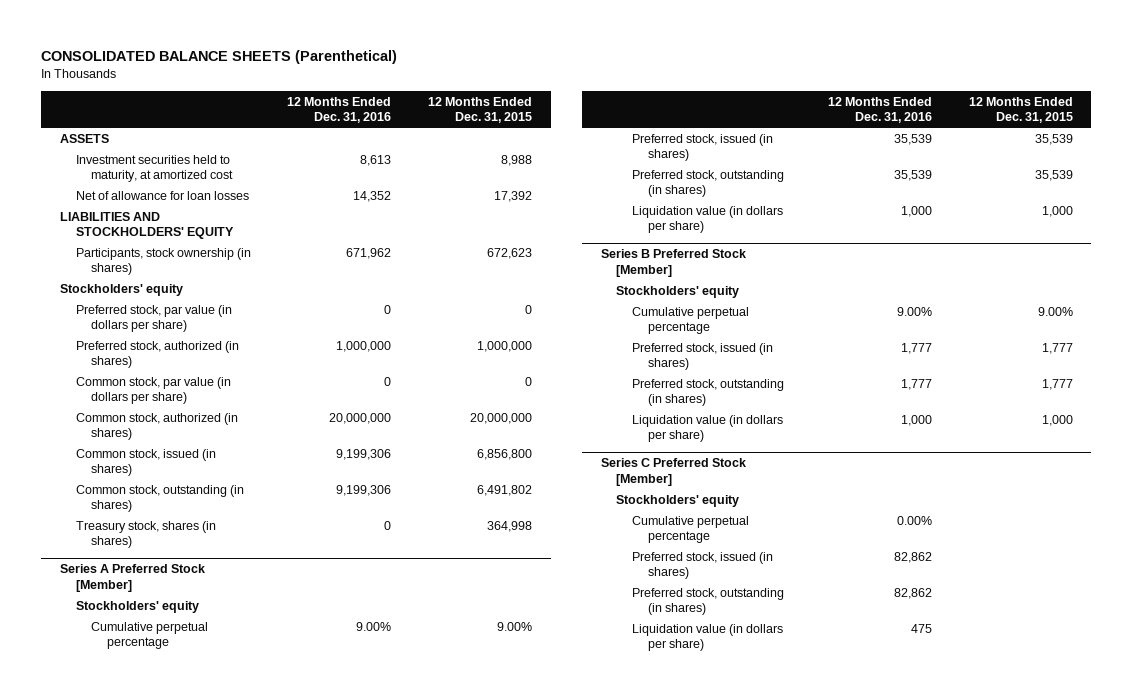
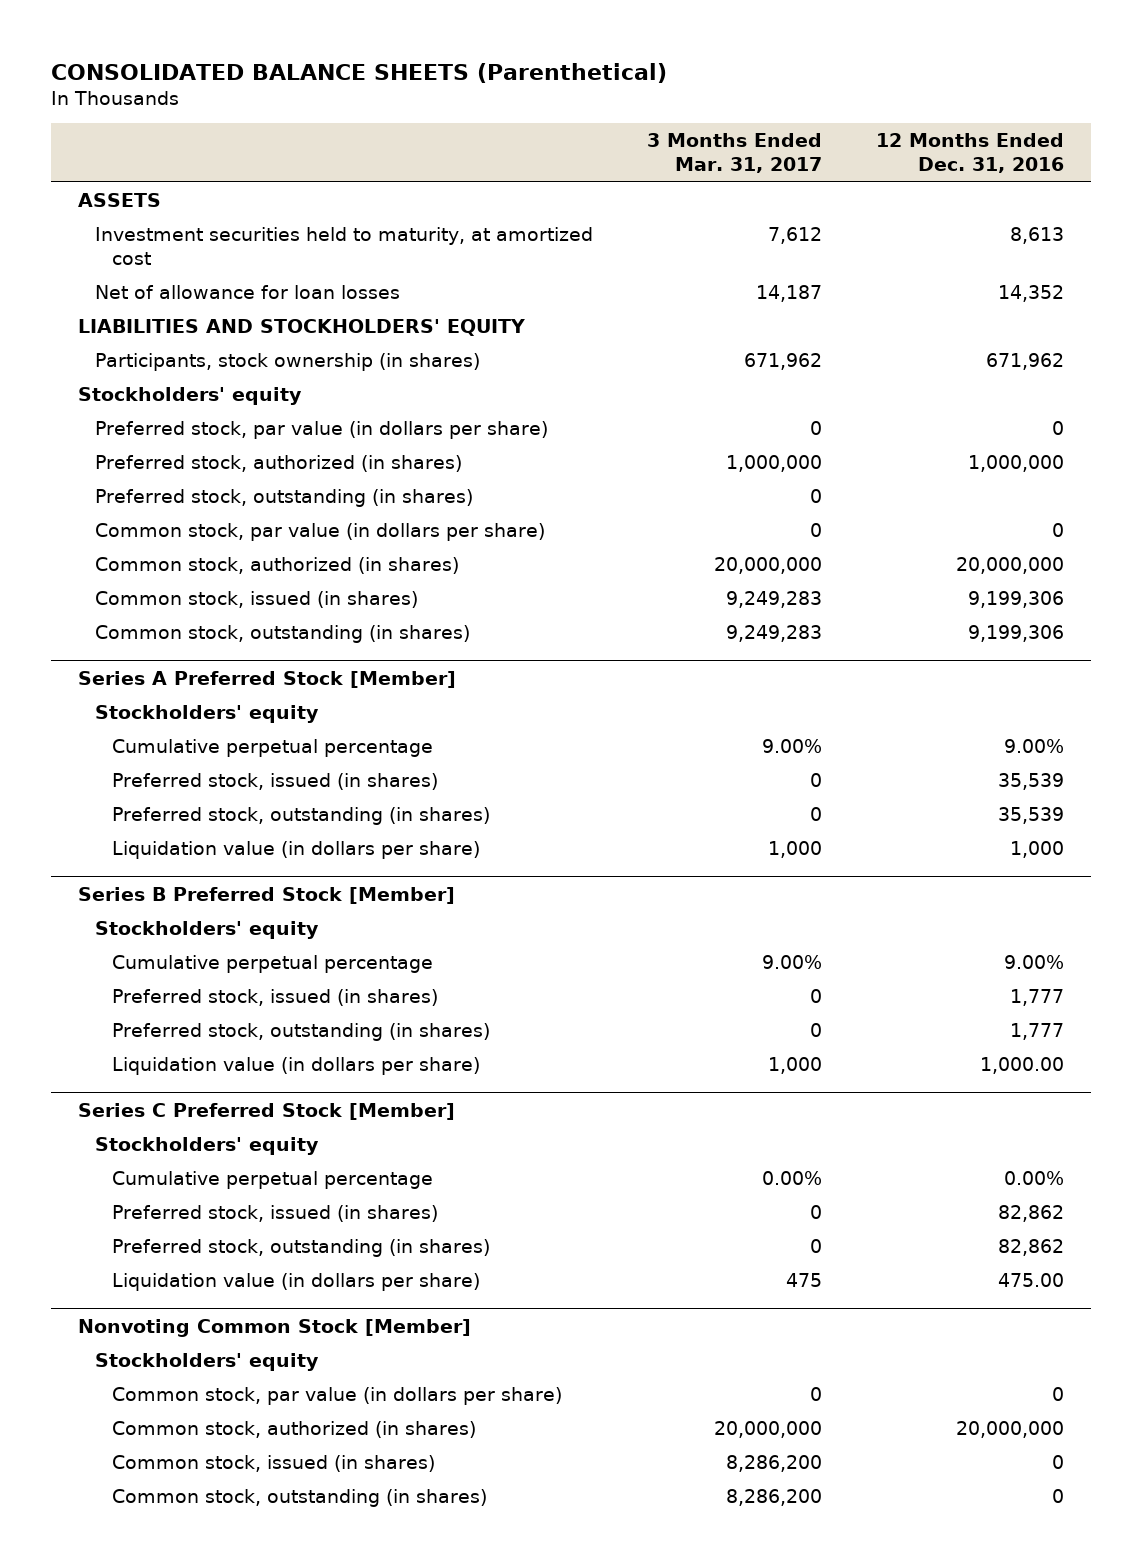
- | 12 Months Ended Dec. 31, 2016 | 12 Months Ended Dec. 31, 2015
+ | 3 Months Ended Mar. 31, 2017 | 12 Months Ended Dec. 31, 2016
+ Preferred stock, outstanding (in shares) | 0 |
- Treasury stock, shares (in shares) | 0 | 364,998
@ Series B Preferred Stock [Member]
- Liquidation value (in dollars per share) | 1,000 | 1,000
+ Liquidation value (in dollars per share) | 1,000 | 1,000.00
@ Series C Preferred Stock [Member]
- Liquidation value (in dollars per share) | 475 |
+ Liquidation value (in dollars per share) | 475 | 475.00
+ Nonvoting Common Stock [Member]
+ Stockholders' equity
+ Common stock, par value (in dollars per share) | 0 | 0
+ Common stock, authorized (in shares) | 20,000,000 | 20,000,000
+ Common stock, issued (in shares) | 8,286,200 | 0
+ Common stock, outstanding (in shares) | 8,286,200 | 0

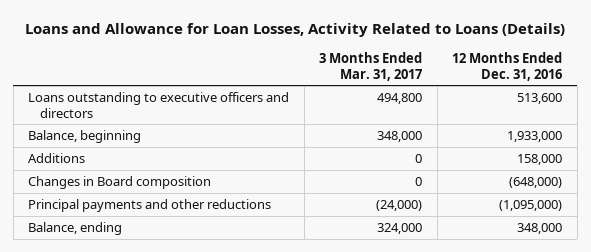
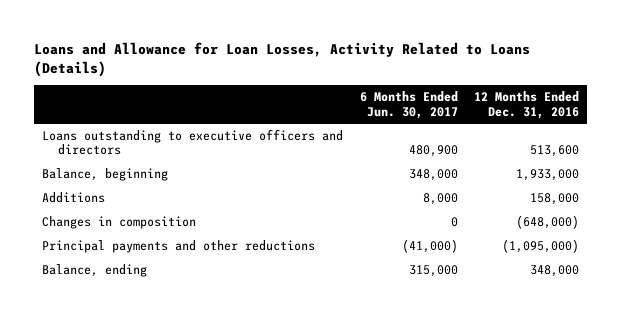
- | 3 Months Ended Mar. 31, 2017 | 12 Months Ended Dec. 31, 2016
+ | 6 Months Ended Jun. 30, 2017 | 12 Months Ended Dec. 31, 2016
- Changes in Board composition | 0 | (648,000)
+ Changes in composition | 0 | (648,000)

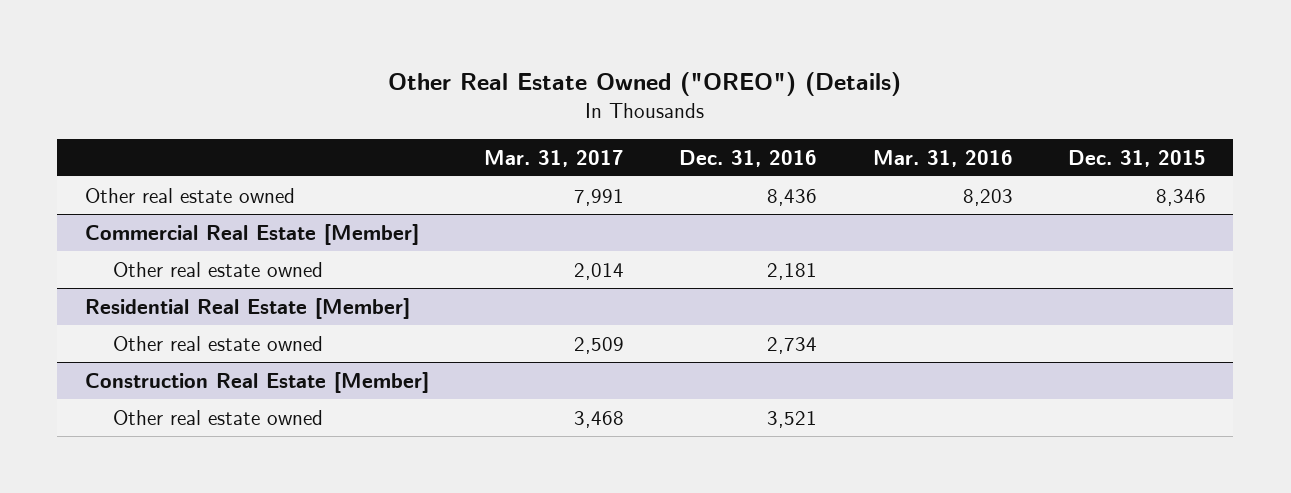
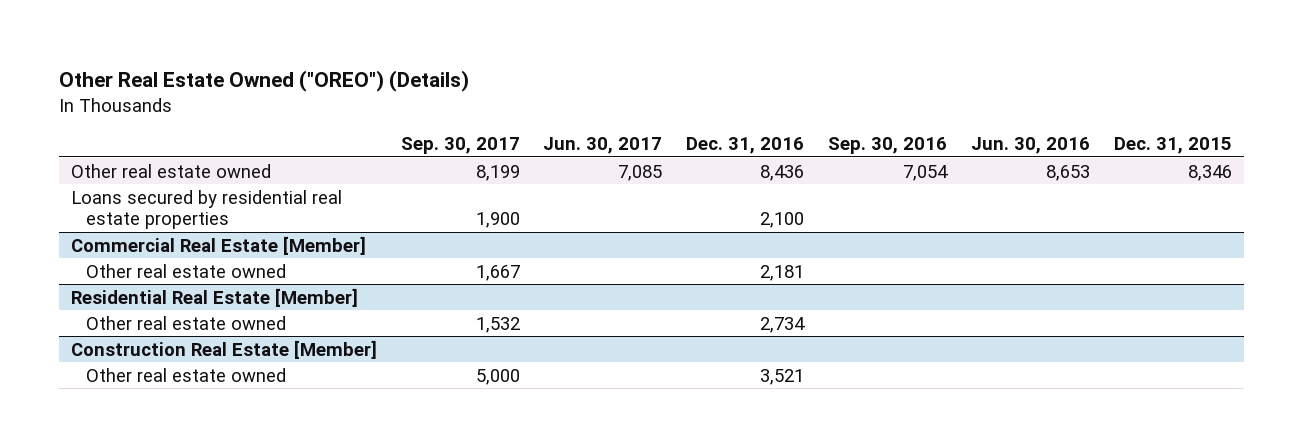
- | Mar. 31, 2017 | Dec. 31, 2016 | Mar. 31, 2016 | Dec. 31, 2015
+ | Sep. 30, 2017 | Jun. 30, 2017 | Dec. 31, 2016 | Sep. 30, 2016 | Jun. 30, 2016 | Dec. 31, 2015
+ Loans secured by residential real estate properties | 1,900 | | 2,100 | | |

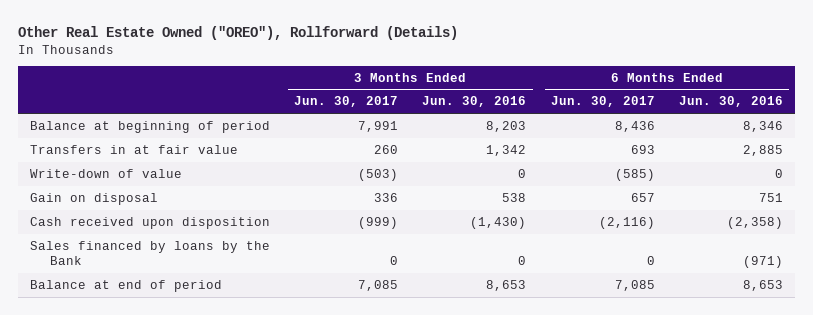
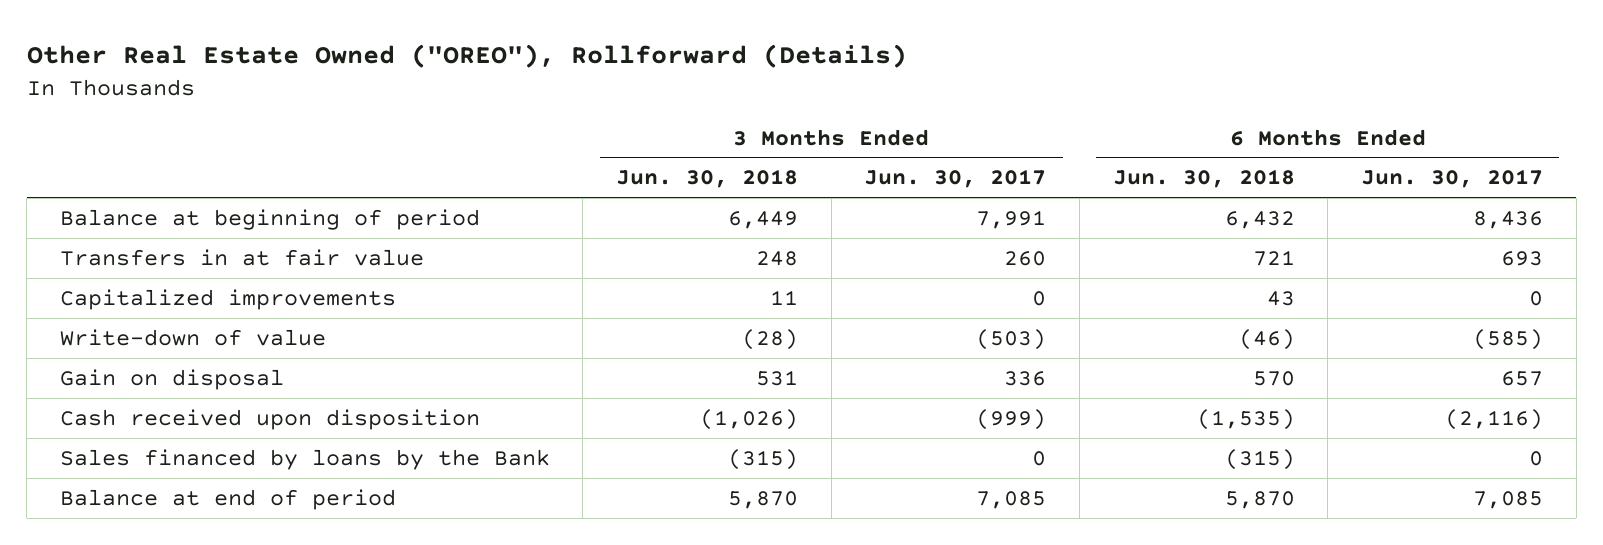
- | 3 Months Ended Jun. 30, 2017 | 3 Months Ended Jun. 30, 2016 | 6 Months Ended Jun. 30, 2017 | 6 Months Ended Jun. 30, 2016
+ | 3 Months Ended Jun. 30, 2018 | 3 Months Ended Jun. 30, 2017 | 6 Months Ended Jun. 30, 2018 | 6 Months Ended Jun. 30, 2017
+ Capitalized improvements | 11 | 0 | 43 | 0

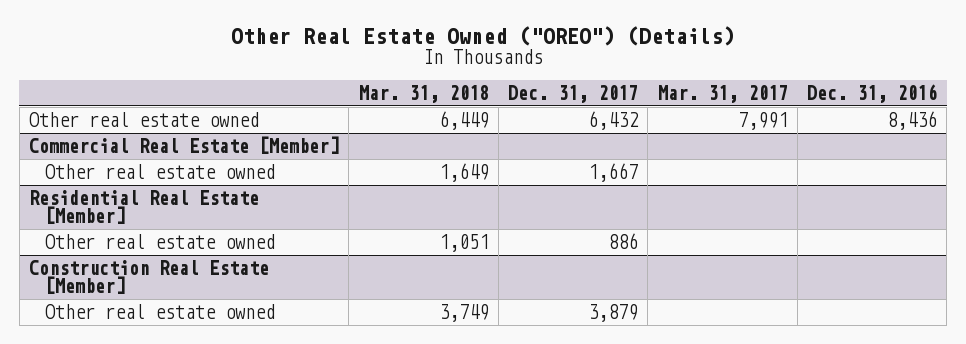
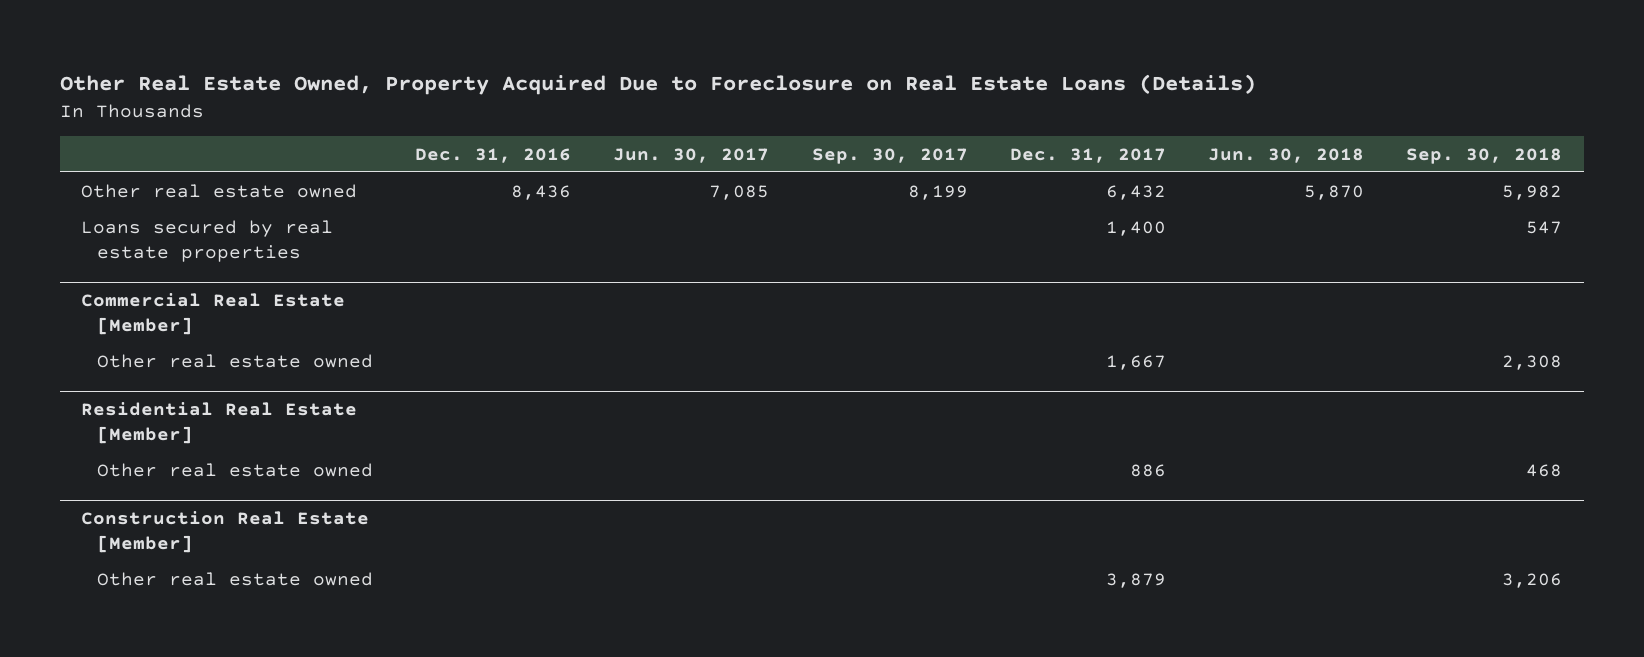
- Other Real Estate Owned ("OREO") (Details)
+ Other Real Estate Owned, Property Acquired Due to Foreclosure on Real Estate Loans (Details)
- | Mar. 31, 2018 | Dec. 31, 2017 | Mar. 31, 2017 | Dec. 31, 2016
+ | Dec. 31, 2016 | Jun. 30, 2017 | Sep. 30, 2017 | Dec. 31, 2017 | Jun. 30, 2018 | Sep. 30, 2018
+ Loans secured by real estate properties | | | | 1,400 | | 547

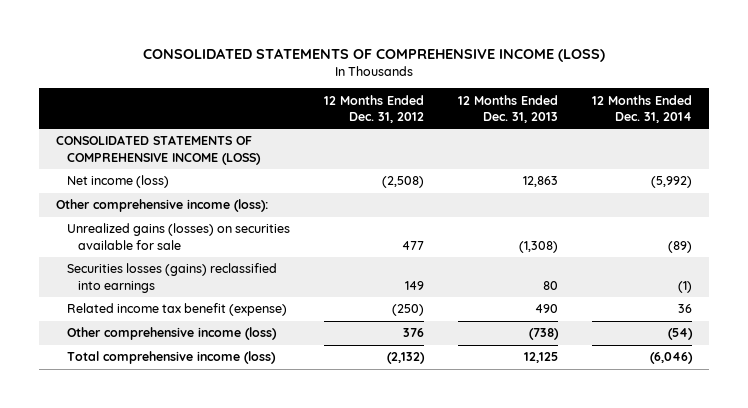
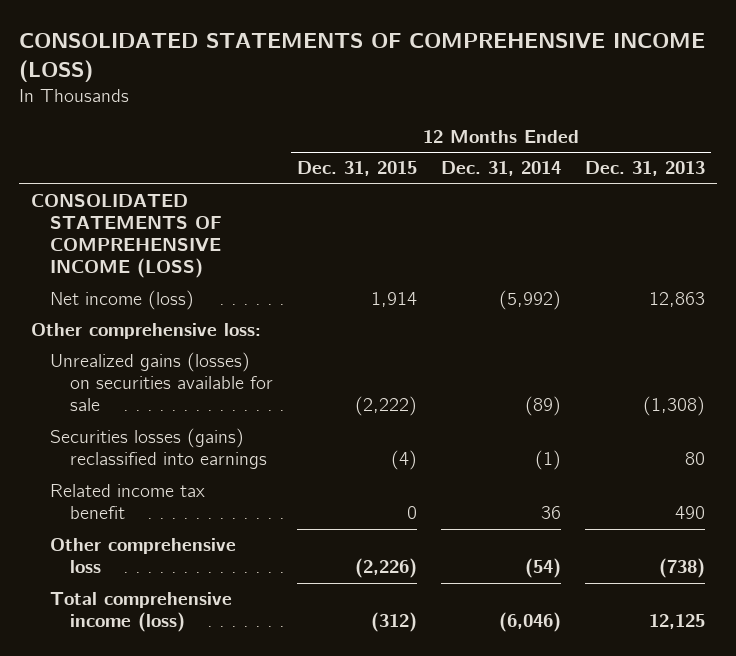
- | 12 Months Ended Dec. 31, 2012 | 12 Months Ended Dec. 31, 2013 | 12 Months Ended Dec. 31, 2014
+ | 12 Months Ended Dec. 31, 2015 | 12 Months Ended Dec. 31, 2014 | 12 Months Ended Dec. 31, 2013
- Other comprehensive income (loss):
+ Other comprehensive loss:
- Related income tax benefit (expense) | (250) | 490 | 36
- Other comprehensive income (loss) | 376 | (738) | (54)
+ Related income tax benefit | 0 | 36 | 490
+ Other comprehensive loss | (2,226) | (54) | (738)

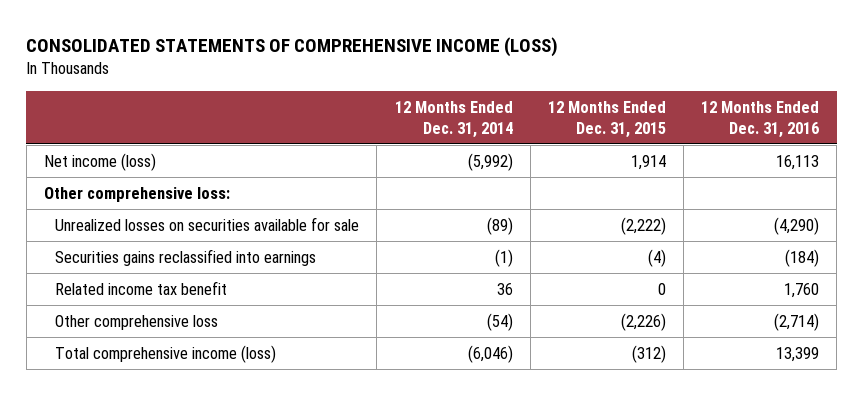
- | 12 Months Ended Dec. 31, 2015 | 12 Months Ended Dec. 31, 2014 | 12 Months Ended Dec. 31, 2013
+ | 12 Months Ended Dec. 31, 2014 | 12 Months Ended Dec. 31, 2015 | 12 Months Ended Dec. 31, 2016
- CONSOLIDATED STATEMENTS OF COMPREHENSIVE INCOME (LOSS)
- Unrealized gains (losses) on securities available for sale | (2,222) | (89) | (1,308)
- Securities losses (gains) reclassified into earnings | (4) | (1) | 80
+ Unrealized losses on securities available for sale | (89) | (2,222) | (4,290)
+ Securities gains reclassified into earnings | (1) | (4) | (184)

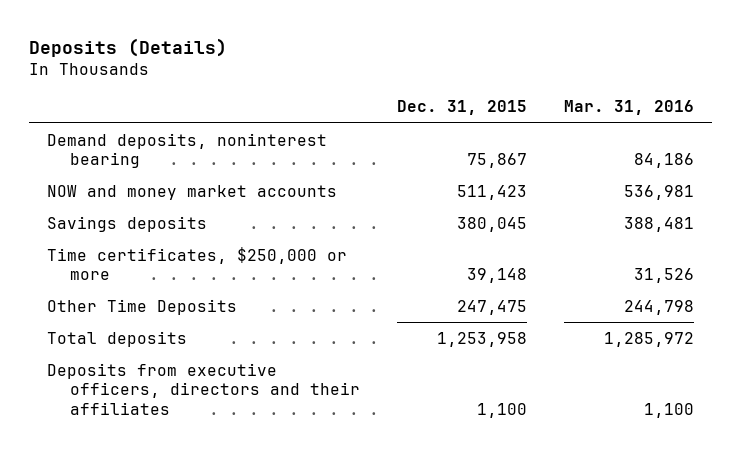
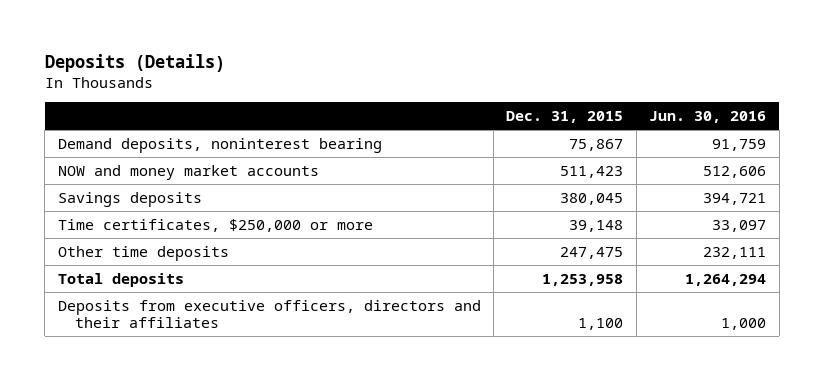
- | Dec. 31, 2015 | Mar. 31, 2016
+ | Dec. 31, 2015 | Jun. 30, 2016
- Other Time Deposits | 247,475 | 244,798
+ Other time deposits | 247,475 | 232,111

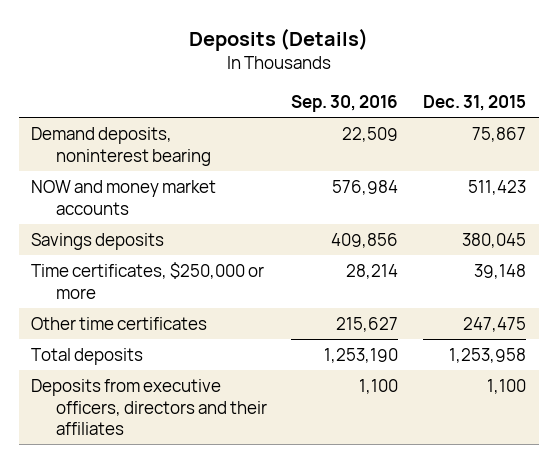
- | Dec. 31, 2015 | Jun. 30, 2016
+ | Sep. 30, 2016 | Dec. 31, 2015
- Other time deposits | 247,475 | 232,111
+ Other time certificates | 215,627 | 247,475

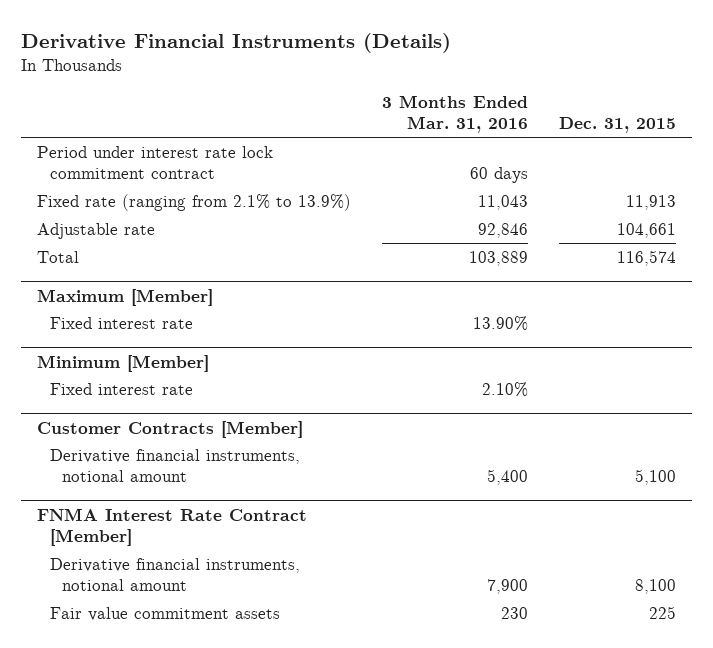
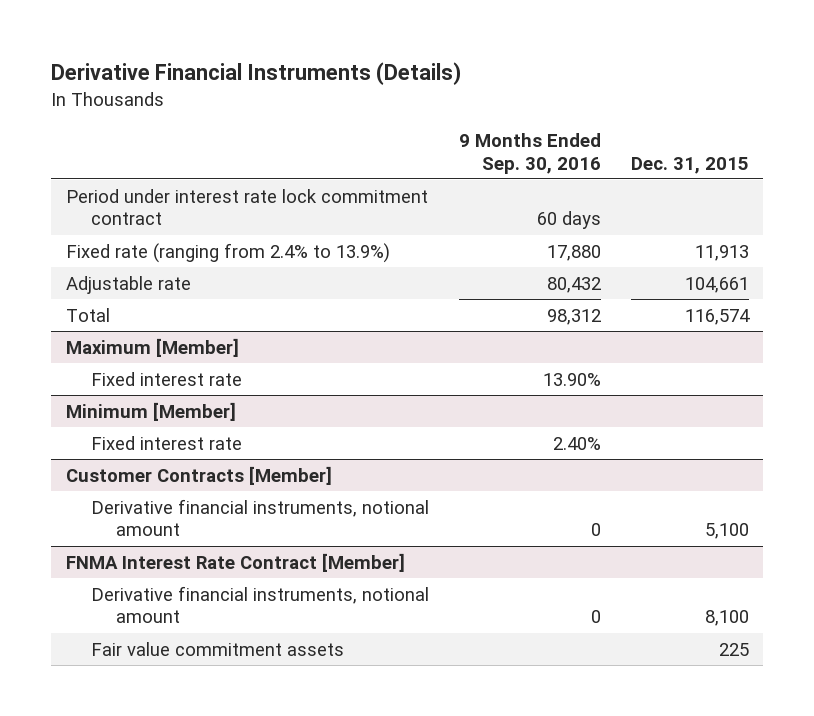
- | 3 Months Ended Mar. 31, 2016 | Dec. 31, 2015
+ | 9 Months Ended Sep. 30, 2016 | Dec. 31, 2015
- Fixed rate (ranging from 2.1% to 13.9%) | 11,043 | 11,913
+ Fixed rate (ranging from 2.4% to 13.9%) | 17,880 | 11,913

